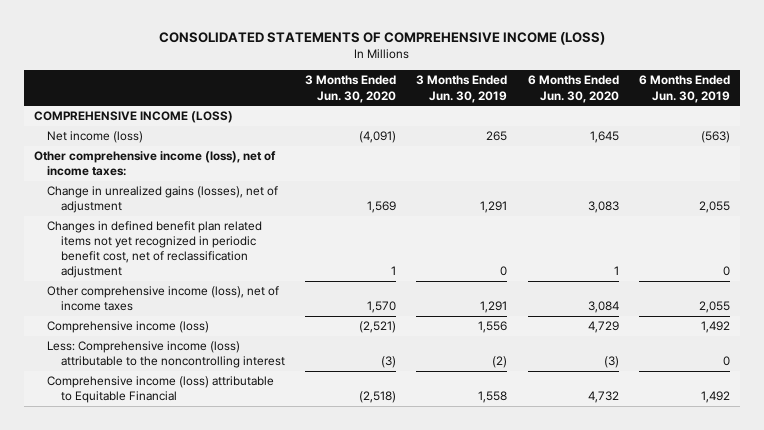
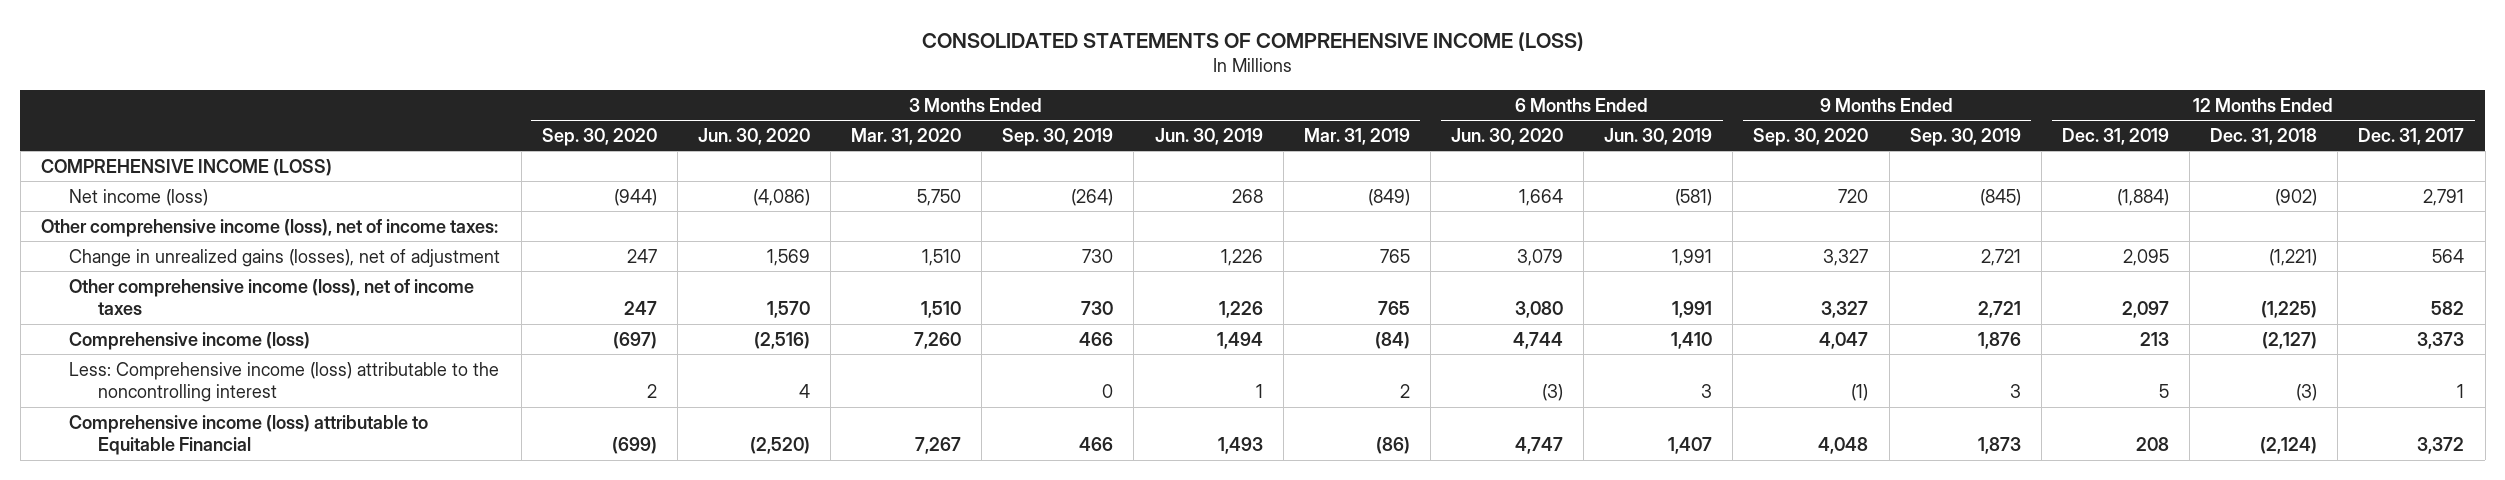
- | 3 Months Ended Jun. 30, 2020 | 3 Months Ended Jun. 30, 2019 | 6 Months Ended Jun. 30, 2020 | 6 Months Ended Jun. 30, 2019
+ | 3 Months Ended Sep. 30, 2020 | 3 Months Ended Jun. 30, 2020 | 3 Months Ended Mar. 31, 2020 | 3 Months Ended Sep. 30, 2019 | 3 Months Ended Jun. 30, 2019 | 3 Months Ended Mar. 31, 2019 | 6 Months Ended Jun. 30, 2020 | 6 Months Ended Jun. 30, 2019 | 9 Months Ended Sep. 30, 2020 | 9 Months Ended Sep. 30, 2019 | 12 Months Ended Dec. 31, 2019 | 12 Months Ended Dec. 31, 2018 | 12 Months Ended Dec. 31, 2017
- Net income (loss) | (4,091) | 265 | 1,645 | (563)
+ Net income (loss) | (944) | (4,086) | 5,750 | (264) | 268 | (849) | 1,664 | (581) | 720 | (845) | (1,884) | (902) | 2,791
- Change in unrealized gains (losses), net of adjustment | 1,569 | 1,291 | 3,083 | 2,055
- Changes in defined benefit plan related items not yet recognized in periodic benefit cost, net of reclassification adjustment | 1 | 0 | 1 | 0
- Other comprehensive income (loss), net of income taxes | 1,570 | 1,291 | 3,084 | 2,055
- Comprehensive income (loss) | (2,521) | 1,556 | 4,729 | 1,492
- Less: Comprehensive income (loss) attributable to the noncontrolling interest | (3) | (2) | (3) | 0
- Comprehensive income (loss) attributable to Equitable Financial | (2,518) | 1,558 | 4,732 | 1,492
+ Change in unrealized gains (losses), net of adjustment | 247 | 1,569 | 1,510 | 730 | 1,226 | 765 | 3,079 | 1,991 | 3,327 | 2,721 | 2,095 | (1,221) | 564
+ Other comprehensive income (loss), net of income taxes | 247 | 1,570 | 1,510 | 730 | 1,226 | 765 | 3,080 | 1,991 | 3,327 | 2,721 | 2,097 | (1,225) | 582
+ Comprehensive income (loss) | (697) | (2,516) | 7,260 | 466 | 1,494 | (84) | 4,744 | 1,410 | 4,047 | 1,876 | 213 | (2,127) | 3,373
+ Less: Comprehensive income (loss) attributable to the noncontrolling interest | 2 | 4 | | 0 | 1 | 2 | (3) | 3 | (1) | 3 | 5 | (3) | 1
+ Comprehensive income (loss) attributable to Equitable Financial | (699) | (2,520) | 7,267 | 466 | 1,493 | (86) | 4,747 | 1,407 | 4,048 | 1,873 | 208 | (2,124) | 3,372

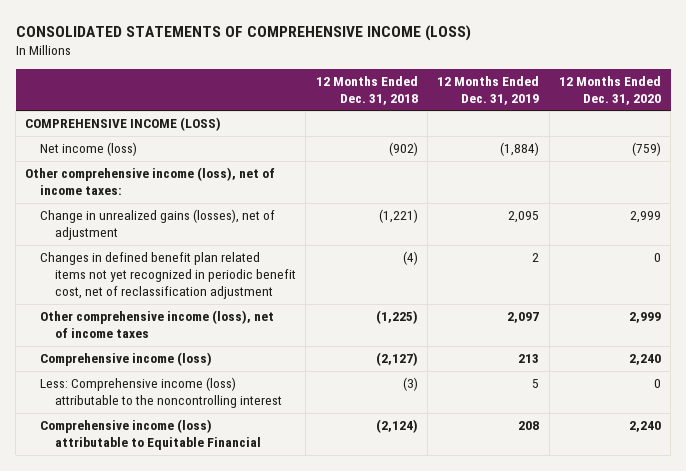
- | 3 Months Ended Sep. 30, 2020 | 3 Months Ended Jun. 30, 2020 | 3 Months Ended Mar. 31, 2020 | 3 Months Ended Sep. 30, 2019 | 3 Months Ended Jun. 30, 2019 | 3 Months Ended Mar. 31, 2019 | 6 Months Ended Jun. 30, 2020 | 6 Months Ended Jun. 30, 2019 | 9 Months Ended Sep. 30, 2020 | 9 Months Ended Sep. 30, 2019 | 12 Months Ended Dec. 31, 2019 | 12 Months Ended Dec. 31, 2018 | 12 Months Ended Dec. 31, 2017
+ | 12 Months Ended Dec. 31, 2018 | 12 Months Ended Dec. 31, 2019 | 12 Months Ended Dec. 31, 2020
+ Changes in defined benefit plan related items not yet recognized in periodic benefit cost, net of reclassification adjustment | (4) | 2 | 0

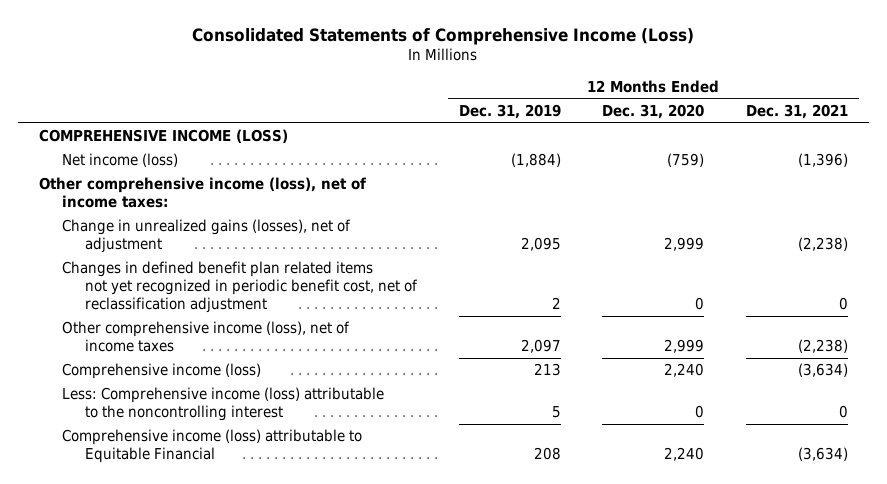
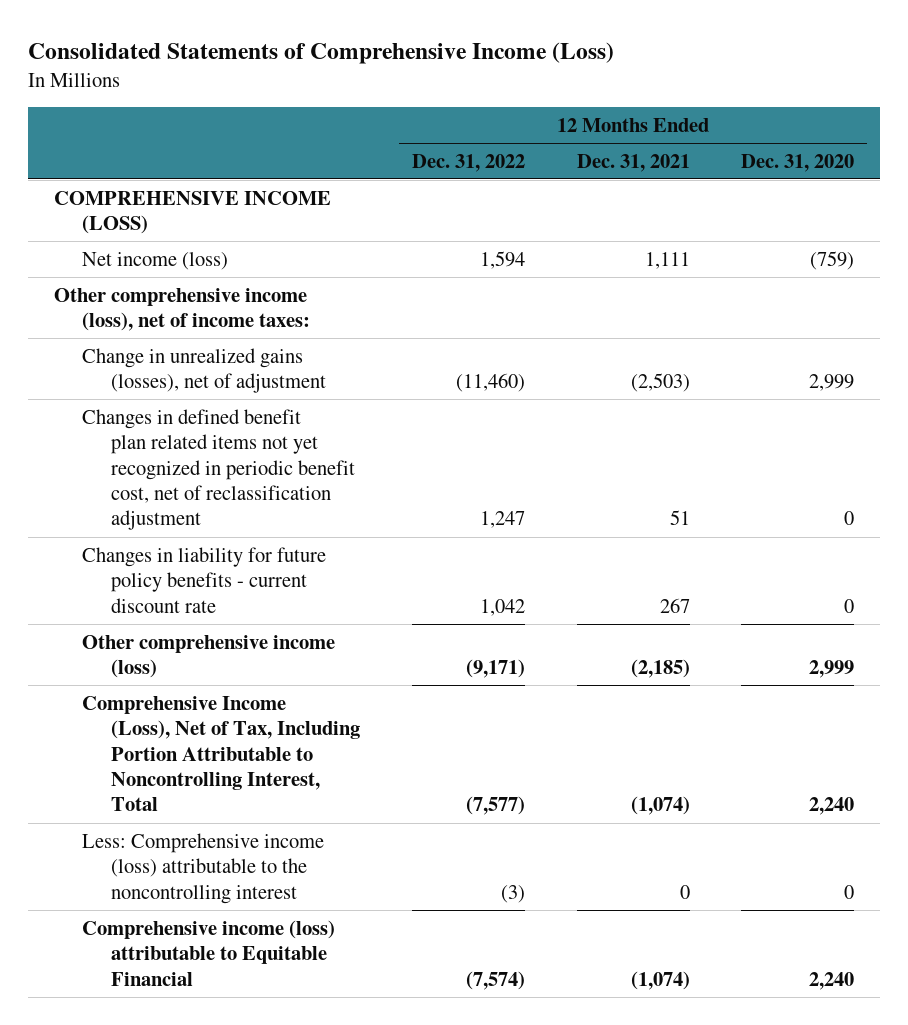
- | 12 Months Ended Dec. 31, 2019 | 12 Months Ended Dec. 31, 2020 | 12 Months Ended Dec. 31, 2021
+ | 12 Months Ended Dec. 31, 2022 | 12 Months Ended Dec. 31, 2021 | 12 Months Ended Dec. 31, 2020
- Net income (loss) | (1,884) | (759) | (1,396)
+ Net income (loss) | 1,594 | 1,111 | (759)
- Change in unrealized gains (losses), net of adjustment | 2,095 | 2,999 | (2,238)
- Changes in defined benefit plan related items not yet recognized in periodic benefit cost, net of reclassification adjustment | 2 | 0 | 0
- Other comprehensive income (loss), net of income taxes | 2,097 | 2,999 | (2,238)
- Comprehensive income (loss) | 213 | 2,240 | (3,634)
+ Change in unrealized gains (losses), net of adjustment | (11,460) | (2,503) | 2,999
+ Changes in defined benefit plan related items not yet recognized in periodic benefit cost, net of reclassification adjustment | 1,247 | 51 | 0
+ Changes in liability for future policy benefits - current discount rate | 1,042 | 267 | 0
+ Other comprehensive income (loss) | (9,171) | (2,185) | 2,999
+ Comprehensive Income (Loss), Net of Tax, Including Portion Attributable to Noncontrolling Interest, Total | (7,577) | (1,074) | 2,240
- Comprehensive income (loss) attributable to Equitable Financial | 208 | 2,240 | (3,634)
+ Comprehensive income (loss) attributable to Equitable Financial | (7,574) | (1,074) | 2,240

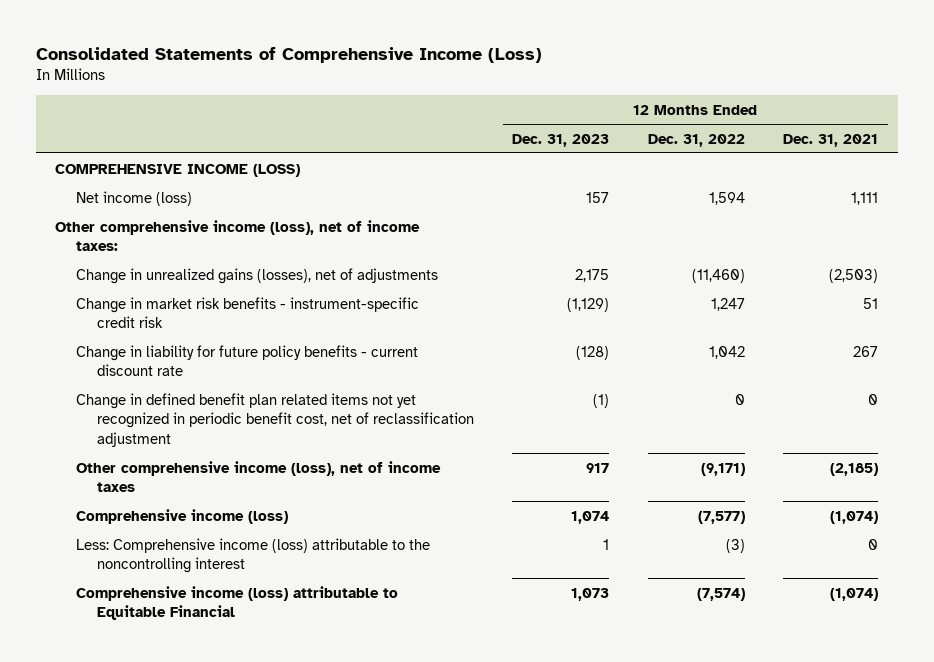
- | 12 Months Ended Dec. 31, 2022 | 12 Months Ended Dec. 31, 2021 | 12 Months Ended Dec. 31, 2020
+ | 12 Months Ended Dec. 31, 2023 | 12 Months Ended Dec. 31, 2022 | 12 Months Ended Dec. 31, 2021
- Change in unrealized gains (losses), net of adjustment | (11,460) | (2,503) | 2,999
- Changes in defined benefit plan related items not yet recognized in periodic benefit cost, net of reclassification adjustment | 1,247 | 51 | 0
- Changes in liability for future policy benefits - current discount rate | 1,042 | 267 | 0
- Other comprehensive income (loss) | (9,171) | (2,185) | 2,999
- Comprehensive Income (Loss), Net of Tax, Including Portion Attributable to Noncontrolling Interest, Total | (7,577) | (1,074) | 2,240
+ Change in unrealized gains (losses), net of adjustments | 2,175 | (11,460) | (2,503)
+ Change in market risk benefits - instrument-specific credit risk | (1,129) | 1,247 | 51
+ Change in liability for future policy benefits - current discount rate | (128) | 1,042 | 267
+ Change in defined benefit plan related items not yet recognized in periodic benefit cost, net of reclassification adjustment | (1) | 0 | 0
+ Other comprehensive income (loss), net of income taxes | 917 | (9,171) | (2,185)
+ Comprehensive income (loss) | 1,074 | (7,577) | (1,074)

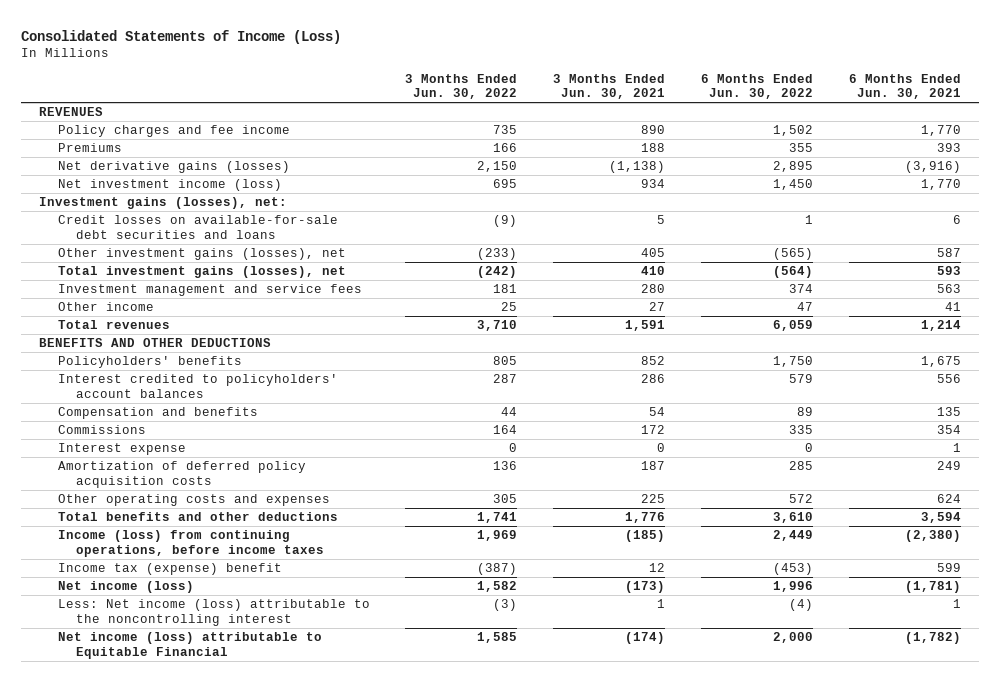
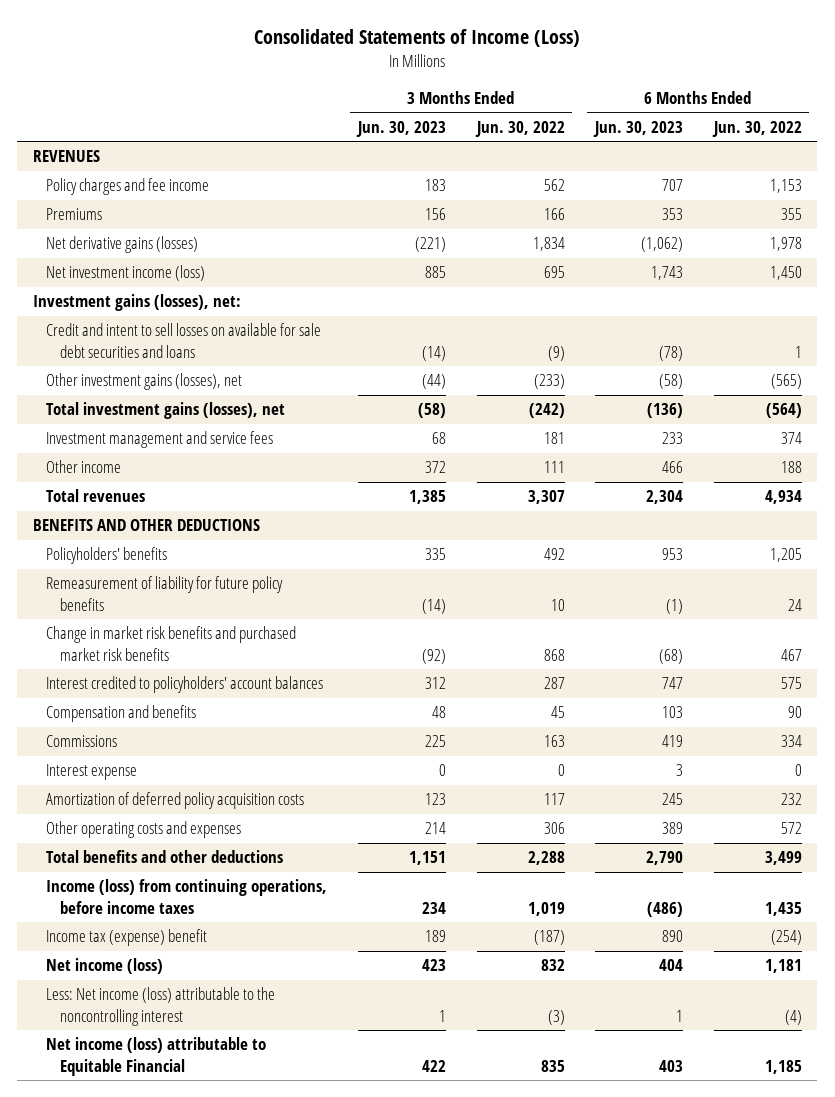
- | 3 Months Ended Jun. 30, 2022 | 3 Months Ended Jun. 30, 2021 | 6 Months Ended Jun. 30, 2022 | 6 Months Ended Jun. 30, 2021
+ | 3 Months Ended Jun. 30, 2023 | 3 Months Ended Jun. 30, 2022 | 6 Months Ended Jun. 30, 2023 | 6 Months Ended Jun. 30, 2022
- Policy charges and fee income | 735 | 890 | 1,502 | 1,770
+ Policy charges and fee income | 183 | 562 | 707 | 1,153
- Net derivative gains (losses) | 2,150 | (1,138) | 2,895 | (3,916)
+ Net derivative gains (losses) | (221) | 1,834 | (1,062) | 1,978
- Credit losses on available-for-sale debt securities and loans | (9) | 5 | 1 | 6
+ Credit and intent to sell losses on available for sale debt securities and loans | (14) | (9) | (78) | 1
- Other income | 25 | 27 | 47 | 41
- Total revenues | 3,710 | 1,591 | 6,059 | 1,214
+ Other income | 372 | 111 | 466 | 188
+ Total revenues | 1,385 | 3,307 | 2,304 | 4,934
- Policyholders' benefits | 805 | 852 | 1,750 | 1,675
- Interest credited to policyholders' account balances | 287 | 286 | 579 | 556
- Compensation and benefits | 44 | 54 | 89 | 135
- Commissions | 164 | 172 | 335 | 354
+ Policyholders' benefits | 335 | 492 | 953 | 1,205
+ Remeasurement of liability for future policy benefits | (14) | 10 | (1) | 24
+ Change in market risk benefits and purchased market risk benefits | (92) | 868 | (68) | 467
+ Interest credited to policyholders' account balances | 312 | 287 | 747 | 575
+ Compensation and benefits | 48 | 45 | 103 | 90
+ Commissions | 225 | 163 | 419 | 334
- Amortization of deferred policy acquisition costs | 136 | 187 | 285 | 249
- Other operating costs and expenses | 305 | 225 | 572 | 624
- Total benefits and other deductions | 1,741 | 1,776 | 3,610 | 3,594
- Income (loss) from continuing operations, before income taxes | 1,969 | (185) | 2,449 | (2,380)
- Income tax (expense) benefit | (387) | 12 | (453) | 599
- Net income (loss) | 1,582 | (173) | 1,996 | (1,781)
+ Amortization of deferred policy acquisition costs | 123 | 117 | 245 | 232
+ Other operating costs and expenses | 214 | 306 | 389 | 572
+ Total benefits and other deductions | 1,151 | 2,288 | 2,790 | 3,499
+ Income (loss) from continuing operations, before income taxes | 234 | 1,019 | (486) | 1,435
+ Income tax (expense) benefit | 189 | (187) | 890 | (254)
+ Net income (loss) | 423 | 832 | 404 | 1,181
- Net income (loss) attributable to Equitable Financial | 1,585 | (174) | 2,000 | (1,782)
+ Net income (loss) attributable to Equitable Financial | 422 | 835 | 403 | 1,185

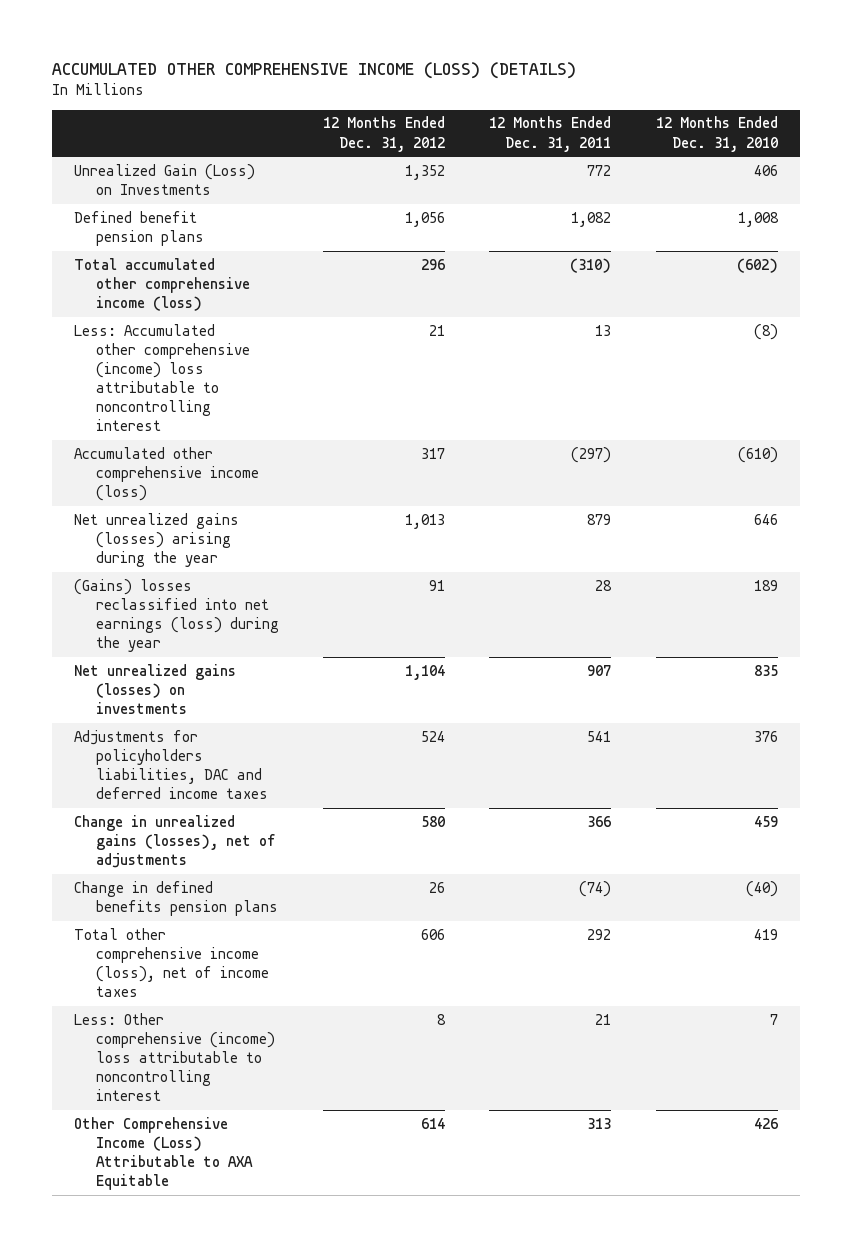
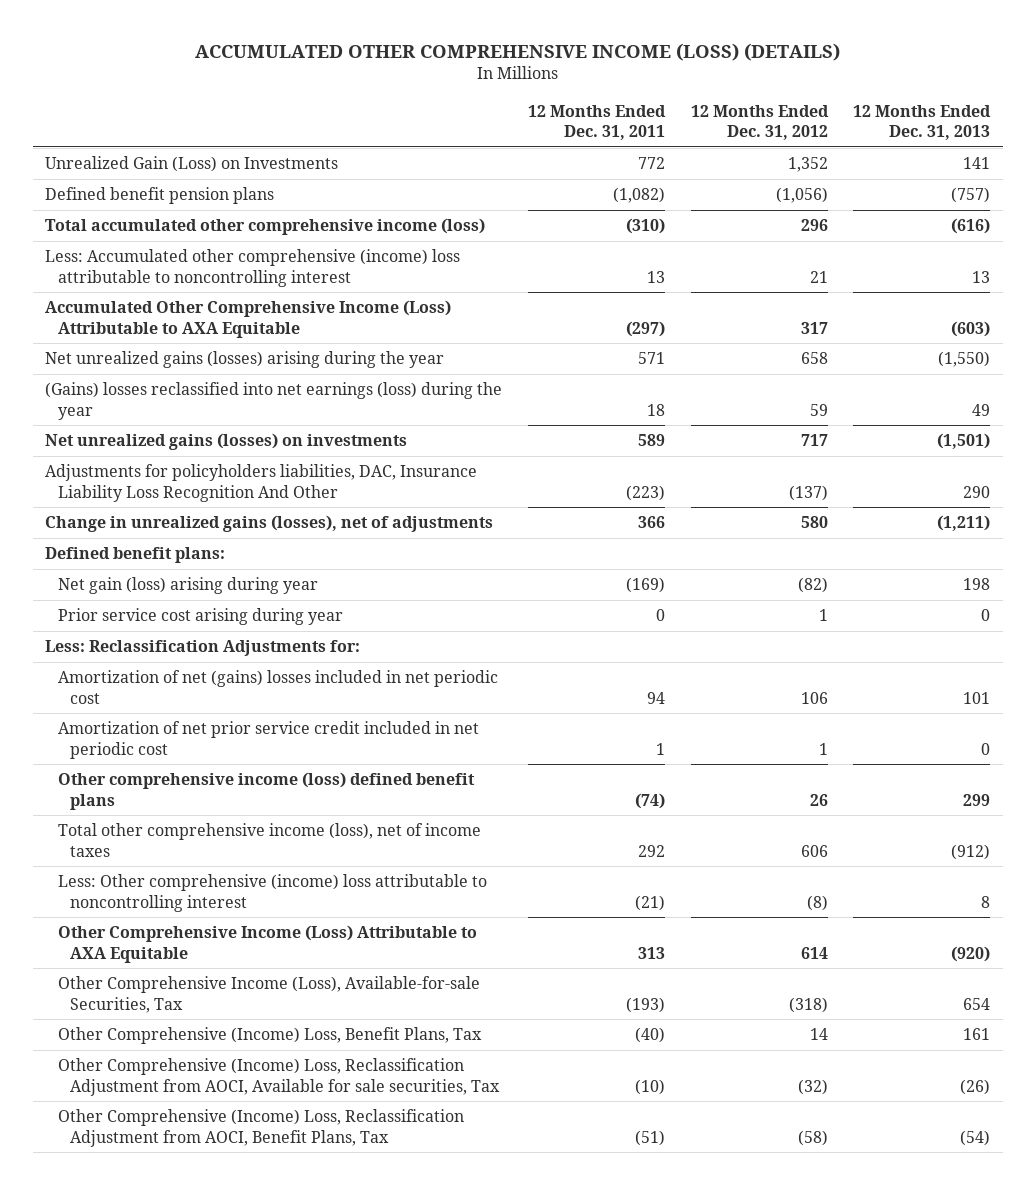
- | 12 Months Ended Dec. 31, 2012 | 12 Months Ended Dec. 31, 2011 | 12 Months Ended Dec. 31, 2010
+ | 12 Months Ended Dec. 31, 2011 | 12 Months Ended Dec. 31, 2012 | 12 Months Ended Dec. 31, 2013
- Defined benefit pension plans | 1,056 | 1,082 | 1,008
+ Defined benefit pension plans | (1,082) | (1,056) | (757)
- Accumulated other comprehensive income (loss) | 317 | (297) | (610)
- Net unrealized gains (losses) arising during the year | 1,013 | 879 | 646
- (Gains) losses reclassified into net earnings (loss) during the year | 91 | 28 | 189
- Net unrealized gains (losses) on investments | 1,104 | 907 | 835
- Adjustments for policyholders liabilities, DAC and deferred income taxes | 524 | 541 | 376
+ Accumulated Other Comprehensive Income (Loss) Attributable to AXA Equitable | (297) | 317 | (603)
+ Net unrealized gains (losses) arising during the year | 571 | 658 | (1,550)
+ (Gains) losses reclassified into net earnings (loss) during the year | 18 | 59 | 49
+ Net unrealized gains (losses) on investments | 589 | 717 | (1,501)
+ Adjustments for policyholders liabilities, DAC, Insurance Liability Loss Recognition And Other | (223) | (137) | 290
- Change in defined benefits pension plans | 26 | (74) | (40)
+ Defined benefit plans:
+ Net gain (loss) arising during year | (169) | (82) | 198
+ Prior service cost arising during year | 0 | 1 | 0
+ Less: Reclassification Adjustments for:
+ Amortization of net (gains) losses included in net periodic cost | 94 | 106 | 101
+ Amortization of net prior service credit included in net periodic cost | 1 | 1 | 0
+ Other comprehensive income (loss) defined benefit plans | (74) | 26 | 299
- Less: Other comprehensive (income) loss attributable to noncontrolling interest | 8 | 21 | 7
+ Less: Other comprehensive (income) loss attributable to noncontrolling interest | (21) | (8) | 8
+ Other Comprehensive Income (Loss), Available-for-sale Securities, Tax | (193) | (318) | 654
+ Other Comprehensive (Income) Loss, Benefit Plans, Tax | (40) | 14 | 161
+ Other Comprehensive (Income) Loss, Reclassification Adjustment from AOCI, Available for sale securities, Tax | (10) | (32) | (26)
+ Other Comprehensive (Income) Loss, Reclassification Adjustment from AOCI, Benefit Plans, Tax | (51) | (58) | (54)

